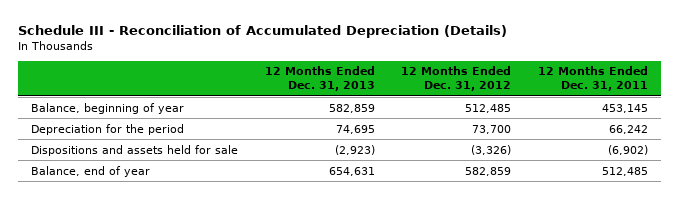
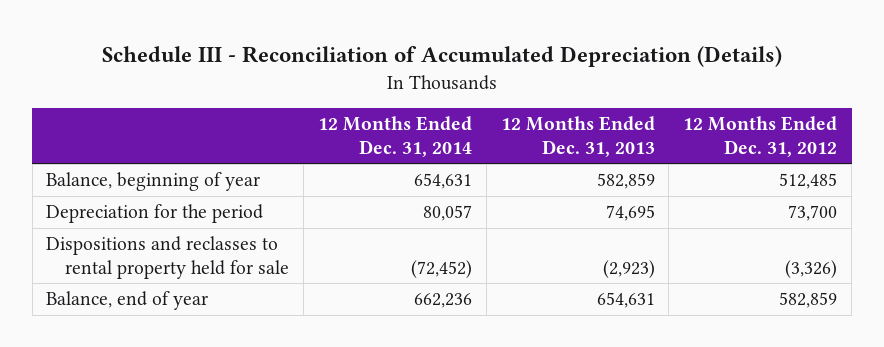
- | 12 Months Ended Dec. 31, 2013 | 12 Months Ended Dec. 31, 2012 | 12 Months Ended Dec. 31, 2011
+ | 12 Months Ended Dec. 31, 2014 | 12 Months Ended Dec. 31, 2013 | 12 Months Ended Dec. 31, 2012
- Dispositions and assets held for sale | (2,923) | (3,326) | (6,902)
+ Dispositions and reclasses to rental property held for sale | (72,452) | (2,923) | (3,326)

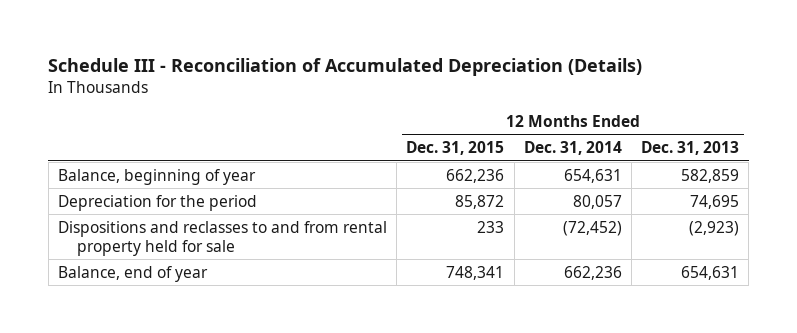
- | 12 Months Ended Dec. 31, 2014 | 12 Months Ended Dec. 31, 2013 | 12 Months Ended Dec. 31, 2012
+ | 12 Months Ended Dec. 31, 2015 | 12 Months Ended Dec. 31, 2014 | 12 Months Ended Dec. 31, 2013
- Dispositions and reclasses to rental property held for sale | (72,452) | (2,923) | (3,326)
+ Dispositions and reclasses to and from rental property held for sale | 233 | (72,452) | (2,923)

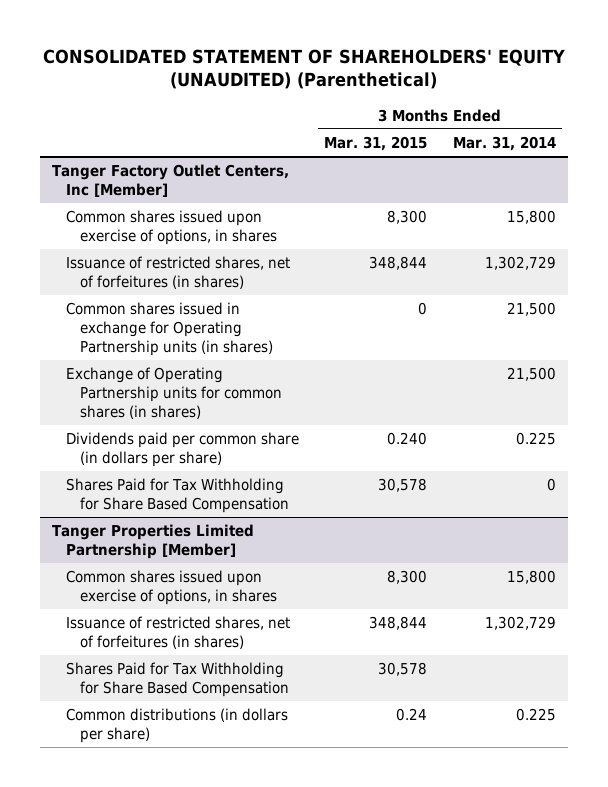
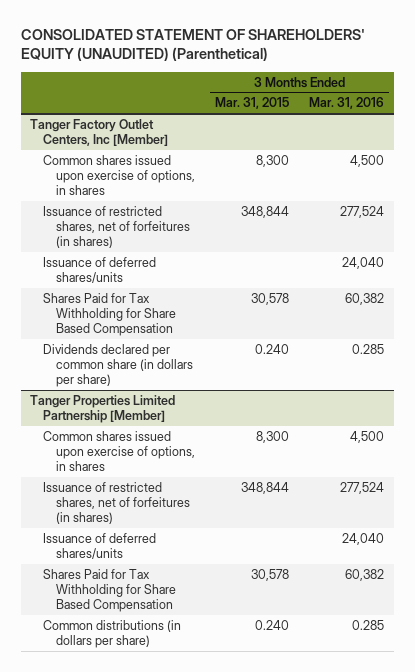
- | 3 Months Ended Mar. 31, 2015 | 3 Months Ended Mar. 31, 2014
+ | 3 Months Ended Mar. 31, 2015 | 3 Months Ended Mar. 31, 2016
@ Tanger Factory Outlet Centers, Inc [Member]
- Common shares issued in exchange for Operating Partnership units (in shares) | 0 | 21,500
- Exchange of Operating Partnership units for common shares (in shares) | | 21,500
- Dividends paid per common share (in dollars per share) | 0.240 | 0.225
+ Issuance of deferred shares/units | | 24,040
+ Dividends declared per common share (in dollars per share) | 0.240 | 0.285
@ Tanger Properties Limited Partnership [Member]
+ Issuance of deferred shares/units | | 24,040
- Common distributions (in dollars per share) | 0.24 | 0.225
+ Common distributions (in dollars per share) | 0.240 | 0.285

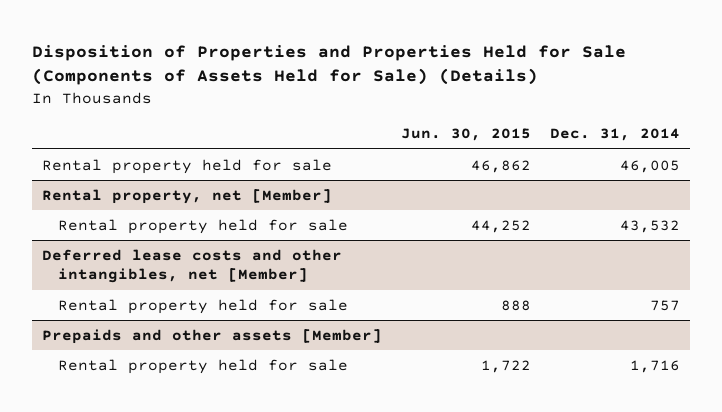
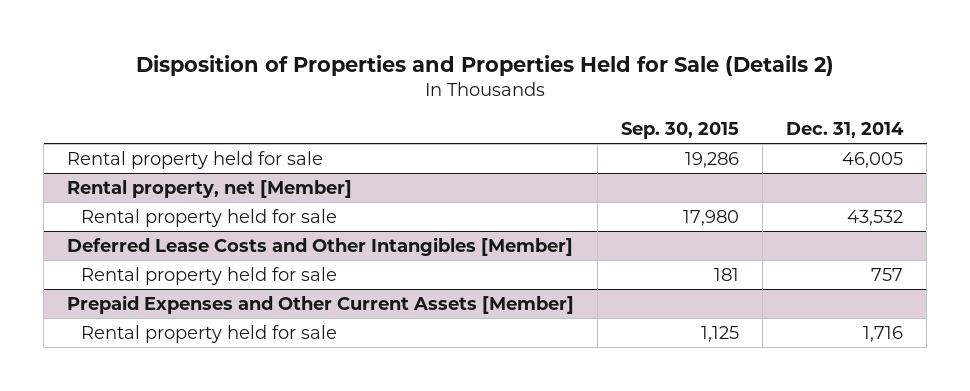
- Disposition of Properties and Properties Held for Sale (Components of Assets Held for Sale) (Details)
+ Disposition of Properties and Properties Held for Sale (Details 2)
- | Jun. 30, 2015 | Dec. 31, 2014
+ | Sep. 30, 2015 | Dec. 31, 2014
- Deferred lease costs and other intangibles, net [Member]
+ Deferred Lease Costs and Other Intangibles [Member]
- Prepaids and other assets [Member]
+ Prepaid Expenses and Other Current Assets [Member]

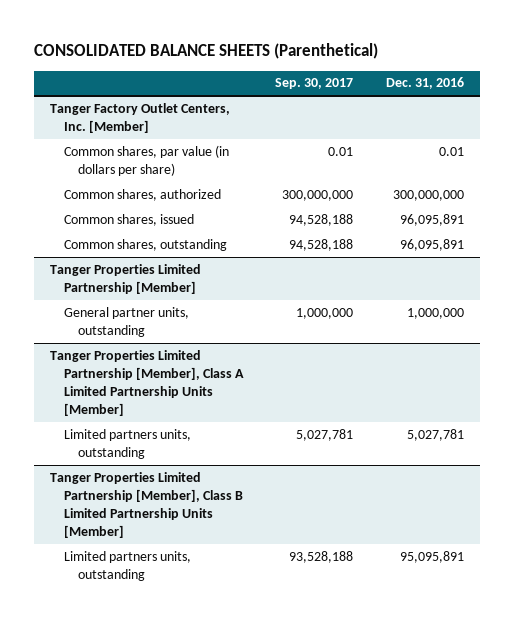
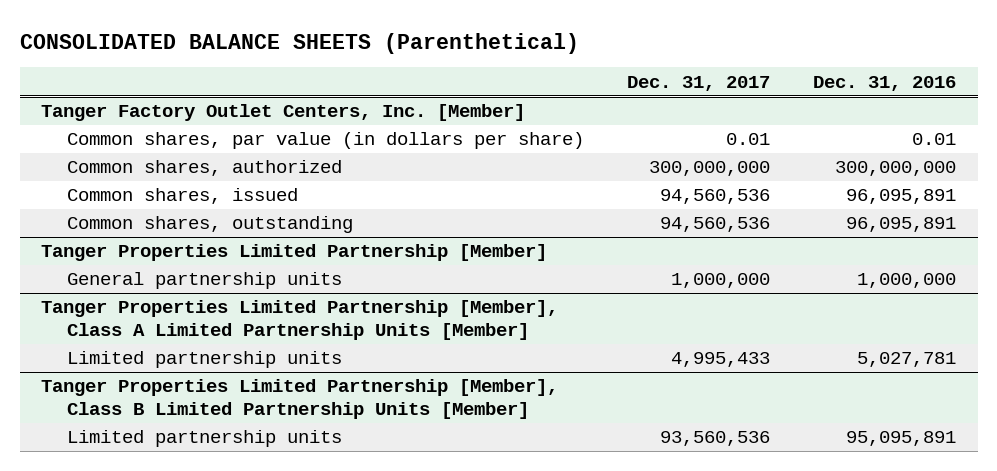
- | Sep. 30, 2017 | Dec. 31, 2016
+ | Dec. 31, 2017 | Dec. 31, 2016
@ Tanger Properties Limited Partnership [Member]
- General partner units, outstanding | 1,000,000 | 1,000,000
+ General partnership units | 1,000,000 | 1,000,000
@ Tanger Properties Limited Partnership [Member], Class A Limited Partnership Units [Member]
- Limited partners units, outstanding | 5,027,781 | 5,027,781
+ Limited partnership units | 4,995,433 | 5,027,781
@ Tanger Properties Limited Partnership [Member], Class B Limited Partnership Units [Member]
- Limited partners units, outstanding | 93,528,188 | 95,095,891
+ Limited partnership units | 93,560,536 | 95,095,891

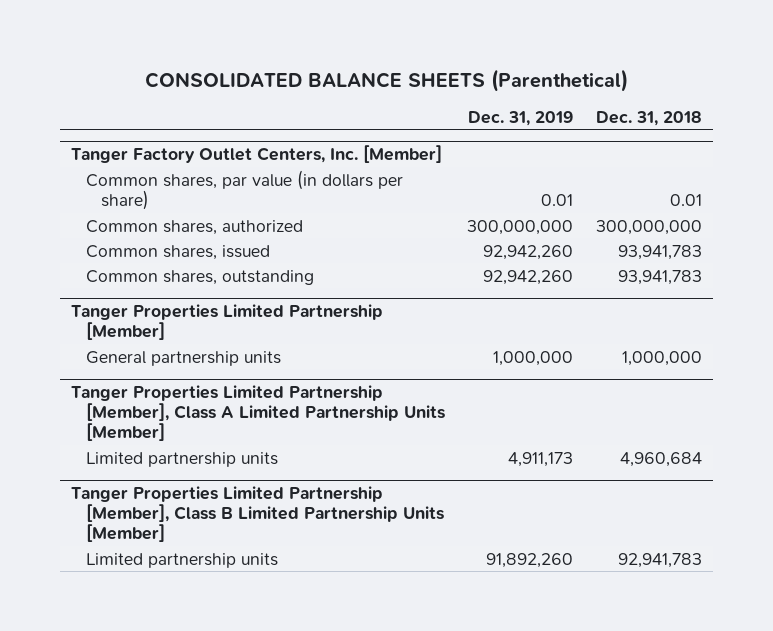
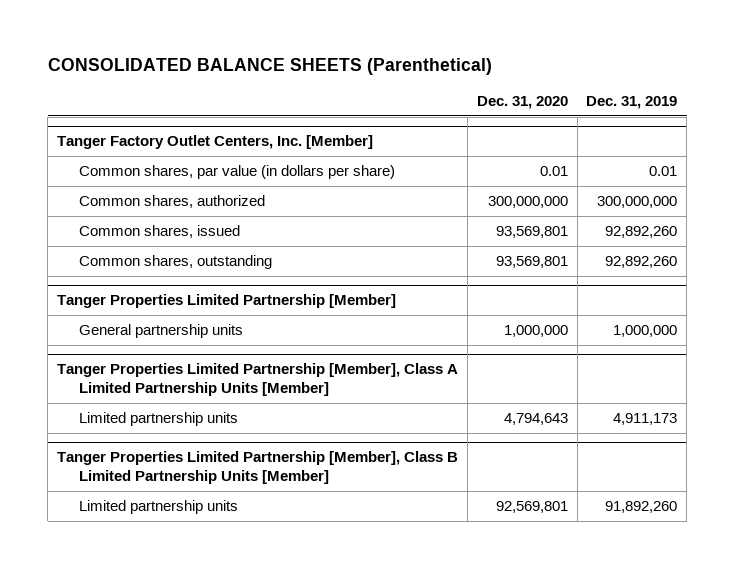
- | Dec. 31, 2019 | Dec. 31, 2018
+ | Dec. 31, 2020 | Dec. 31, 2019
@ Tanger Factory Outlet Centers, Inc. [Member]
- Common shares, issued | 92,942,260 | 93,941,783
- Common shares, outstanding | 92,942,260 | 93,941,783
+ Common shares, issued | 93,569,801 | 92,892,260
+ Common shares, outstanding | 93,569,801 | 92,892,260

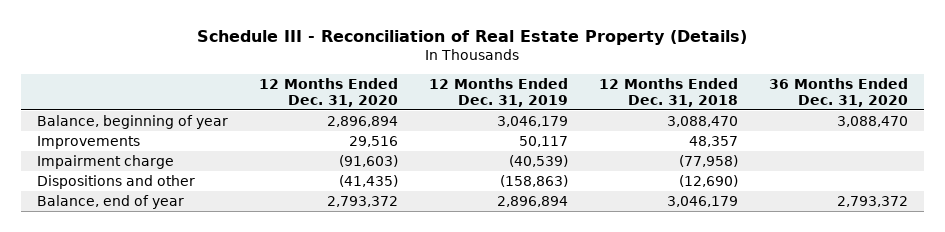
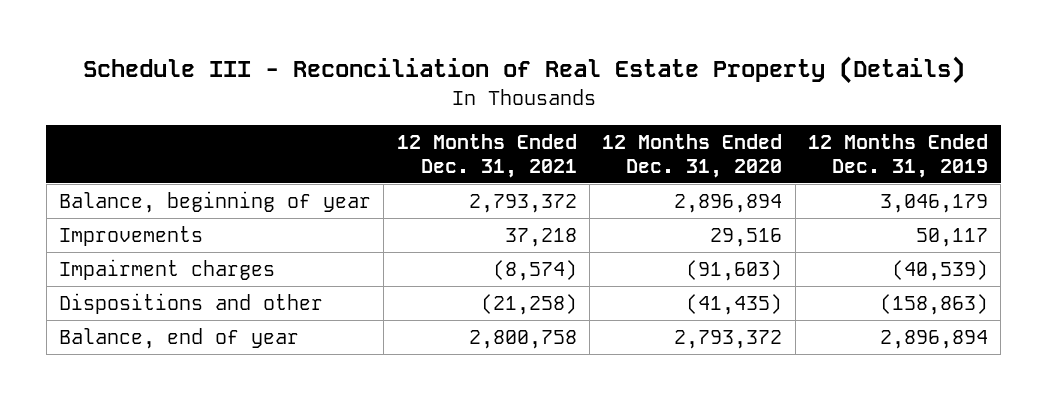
- | 12 Months Ended Dec. 31, 2020 | 12 Months Ended Dec. 31, 2019 | 12 Months Ended Dec. 31, 2018 | 36 Months Ended Dec. 31, 2020
+ | 12 Months Ended Dec. 31, 2021 | 12 Months Ended Dec. 31, 2020 | 12 Months Ended Dec. 31, 2019
- Impairment charge | (91,603) | (40,539) | (77,958) |
+ Impairment charges | (8,574) | (91,603) | (40,539)

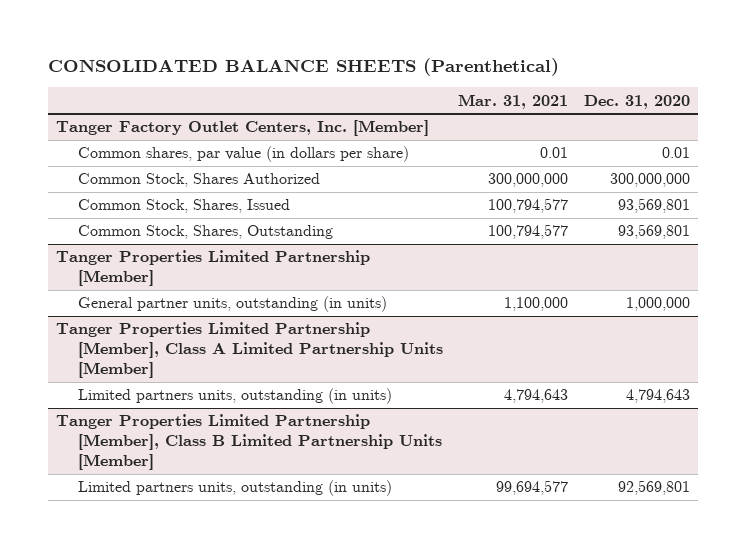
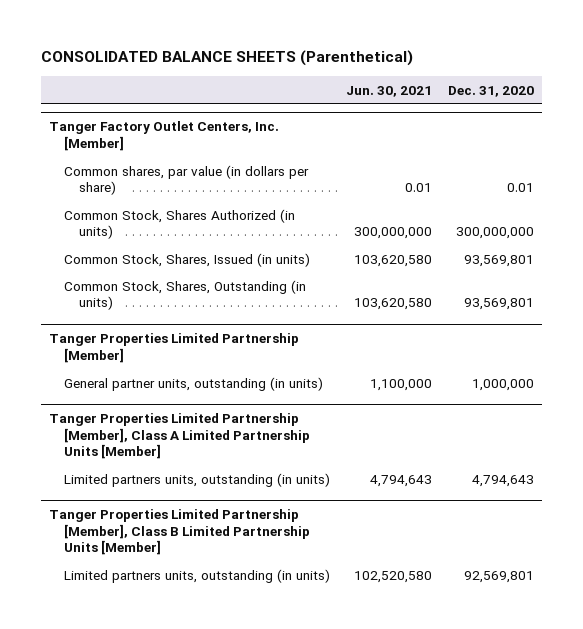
- | Mar. 31, 2021 | Dec. 31, 2020
+ | Jun. 30, 2021 | Dec. 31, 2020
@ Tanger Factory Outlet Centers, Inc. [Member]
- Common Stock, Shares Authorized | 300,000,000 | 300,000,000
- Common Stock, Shares, Issued | 100,794,577 | 93,569,801
- Common Stock, Shares, Outstanding | 100,794,577 | 93,569,801
+ Common Stock, Shares Authorized (in units) | 300,000,000 | 300,000,000
+ Common Stock, Shares, Issued (in units) | 103,620,580 | 93,569,801
+ Common Stock, Shares, Outstanding (in units) | 103,620,580 | 93,569,801

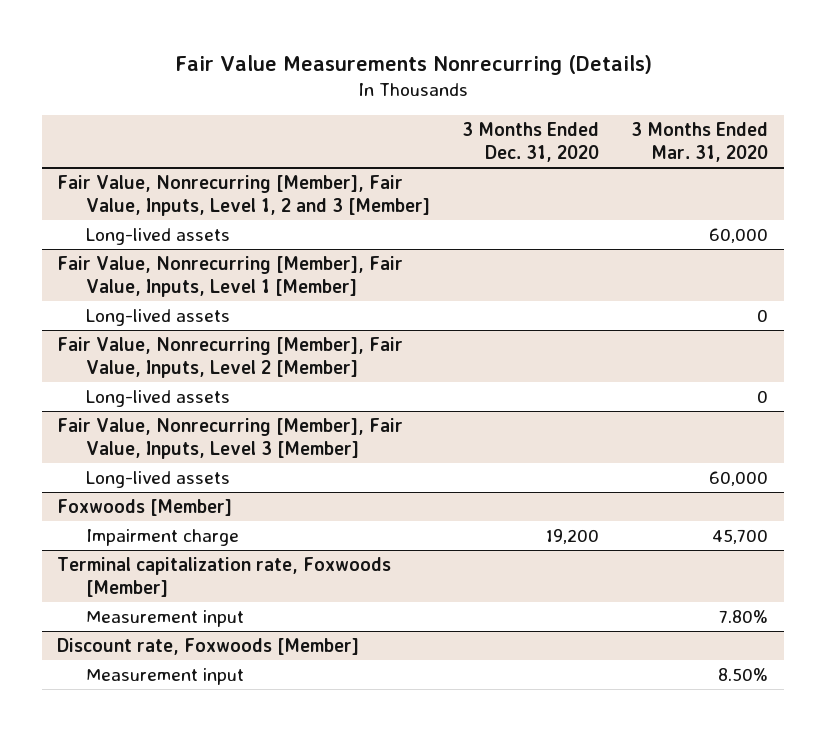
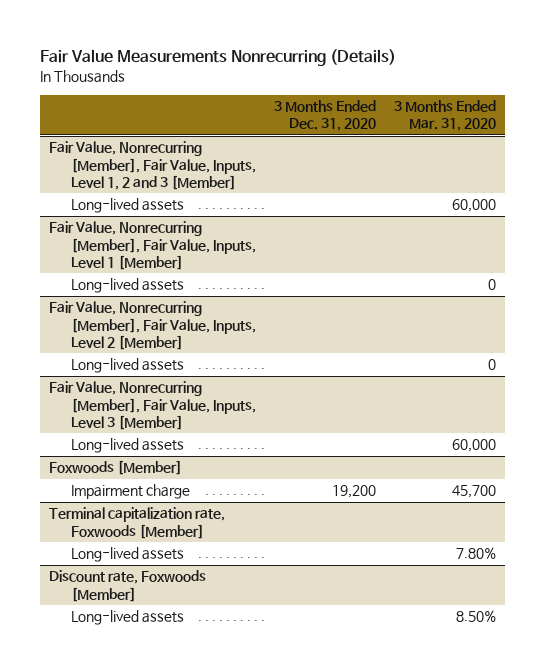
@ Terminal capitalization rate, Foxwoods [Member]
- Measurement input | | 7.80%
+ Long-lived assets | | 7.80%
@ Discount rate, Foxwoods [Member]
- Measurement input | | 8.50%
+ Long-lived assets | | 8.50%

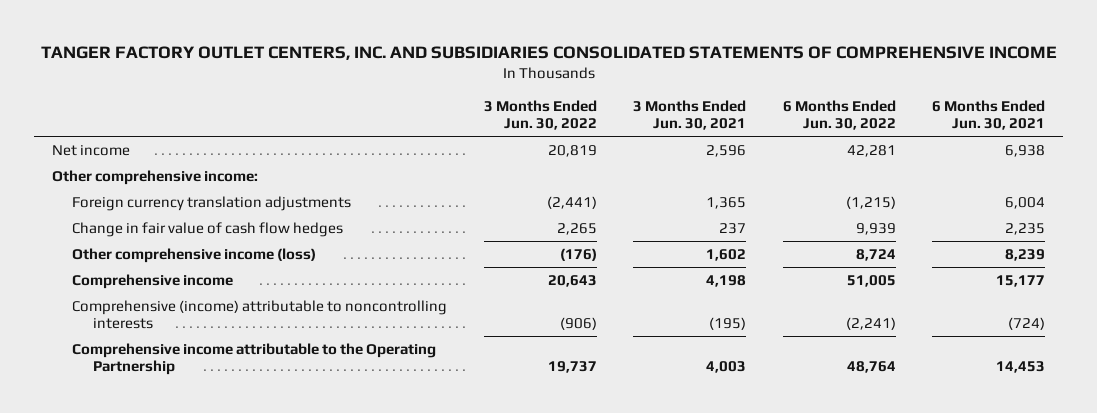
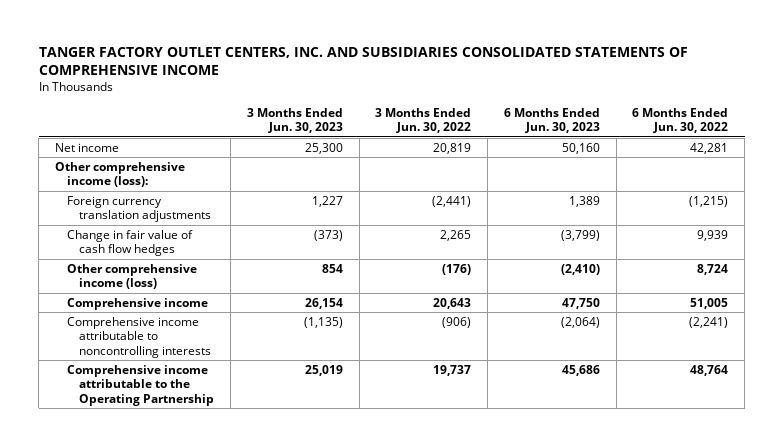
- | 3 Months Ended Jun. 30, 2022 | 3 Months Ended Jun. 30, 2021 | 6 Months Ended Jun. 30, 2022 | 6 Months Ended Jun. 30, 2021
+ | 3 Months Ended Jun. 30, 2023 | 3 Months Ended Jun. 30, 2022 | 6 Months Ended Jun. 30, 2023 | 6 Months Ended Jun. 30, 2022
- Other comprehensive income:
+ Other comprehensive income (loss):
- Comprehensive (income) attributable to noncontrolling interests | (906) | (195) | (2,241) | (724)
+ Comprehensive income attributable to noncontrolling interests | (1,135) | (906) | (2,064) | (2,241)

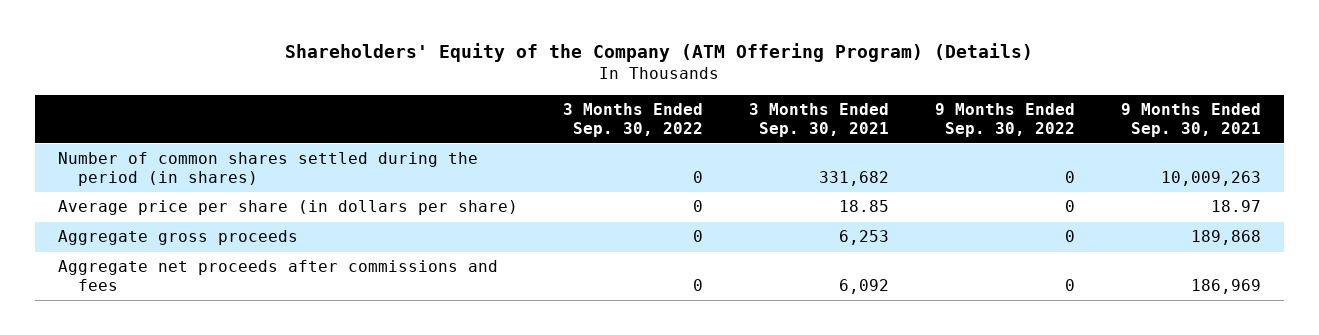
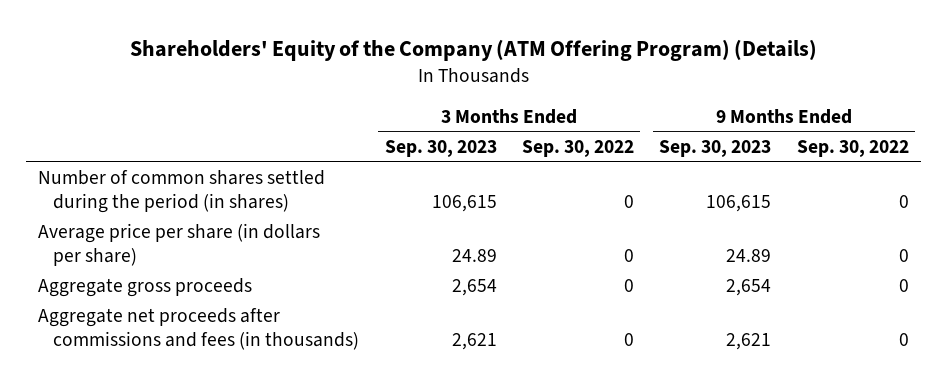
- | 3 Months Ended Sep. 30, 2022 | 3 Months Ended Sep. 30, 2021 | 9 Months Ended Sep. 30, 2022 | 9 Months Ended Sep. 30, 2021
+ | 3 Months Ended Sep. 30, 2023 | 3 Months Ended Sep. 30, 2022 | 9 Months Ended Sep. 30, 2023 | 9 Months Ended Sep. 30, 2022
- Aggregate net proceeds after commissions and fees | 0 | 6,092 | 0 | 186,969
+ Aggregate net proceeds after commissions and fees (in thousands) | 2,621 | 0 | 2,621 | 0

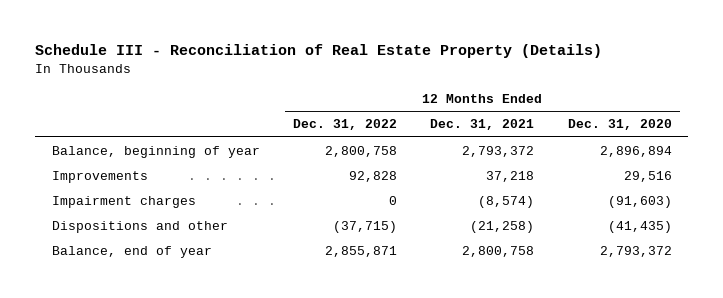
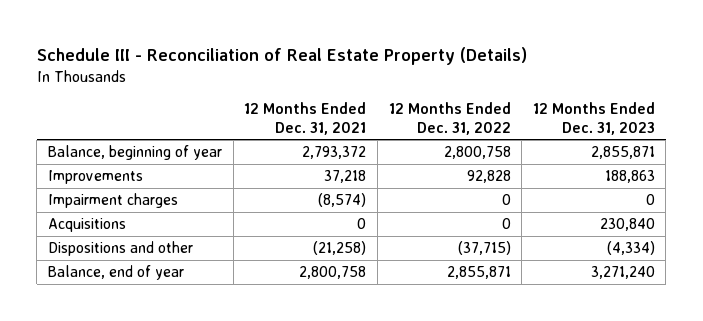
- | 12 Months Ended Dec. 31, 2022 | 12 Months Ended Dec. 31, 2021 | 12 Months Ended Dec. 31, 2020
+ | 12 Months Ended Dec. 31, 2021 | 12 Months Ended Dec. 31, 2022 | 12 Months Ended Dec. 31, 2023
+ Acquisitions | 0 | 0 | 230,840

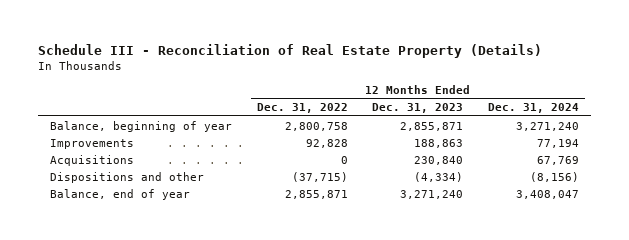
- | 12 Months Ended Dec. 31, 2021 | 12 Months Ended Dec. 31, 2022 | 12 Months Ended Dec. 31, 2023
+ | 12 Months Ended Dec. 31, 2022 | 12 Months Ended Dec. 31, 2023 | 12 Months Ended Dec. 31, 2024
- Impairment charges | (8,574) | 0 | 0

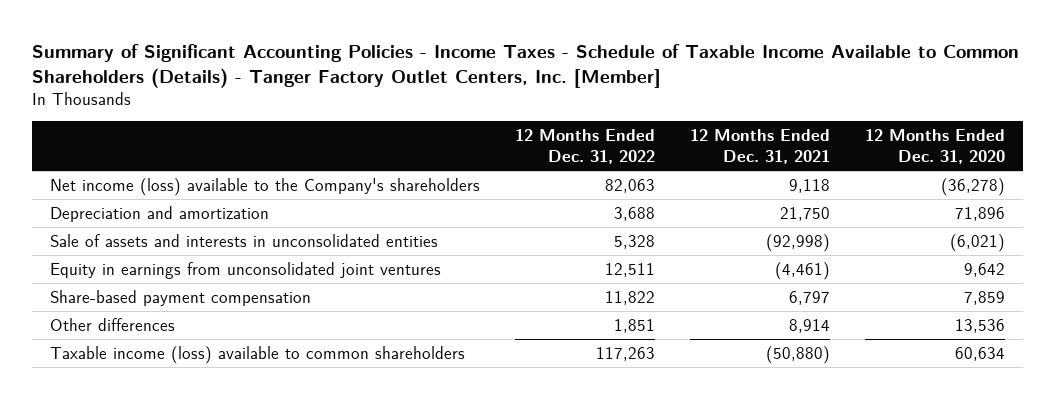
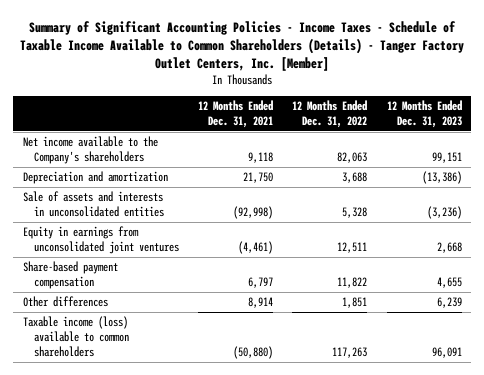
- | 12 Months Ended Dec. 31, 2022 | 12 Months Ended Dec. 31, 2021 | 12 Months Ended Dec. 31, 2020
+ | 12 Months Ended Dec. 31, 2021 | 12 Months Ended Dec. 31, 2022 | 12 Months Ended Dec. 31, 2023
- Net income (loss) available to the Company's shareholders | 82,063 | 9,118 | (36,278)
+ Net income available to the Company's shareholders | 9,118 | 82,063 | 99,151

